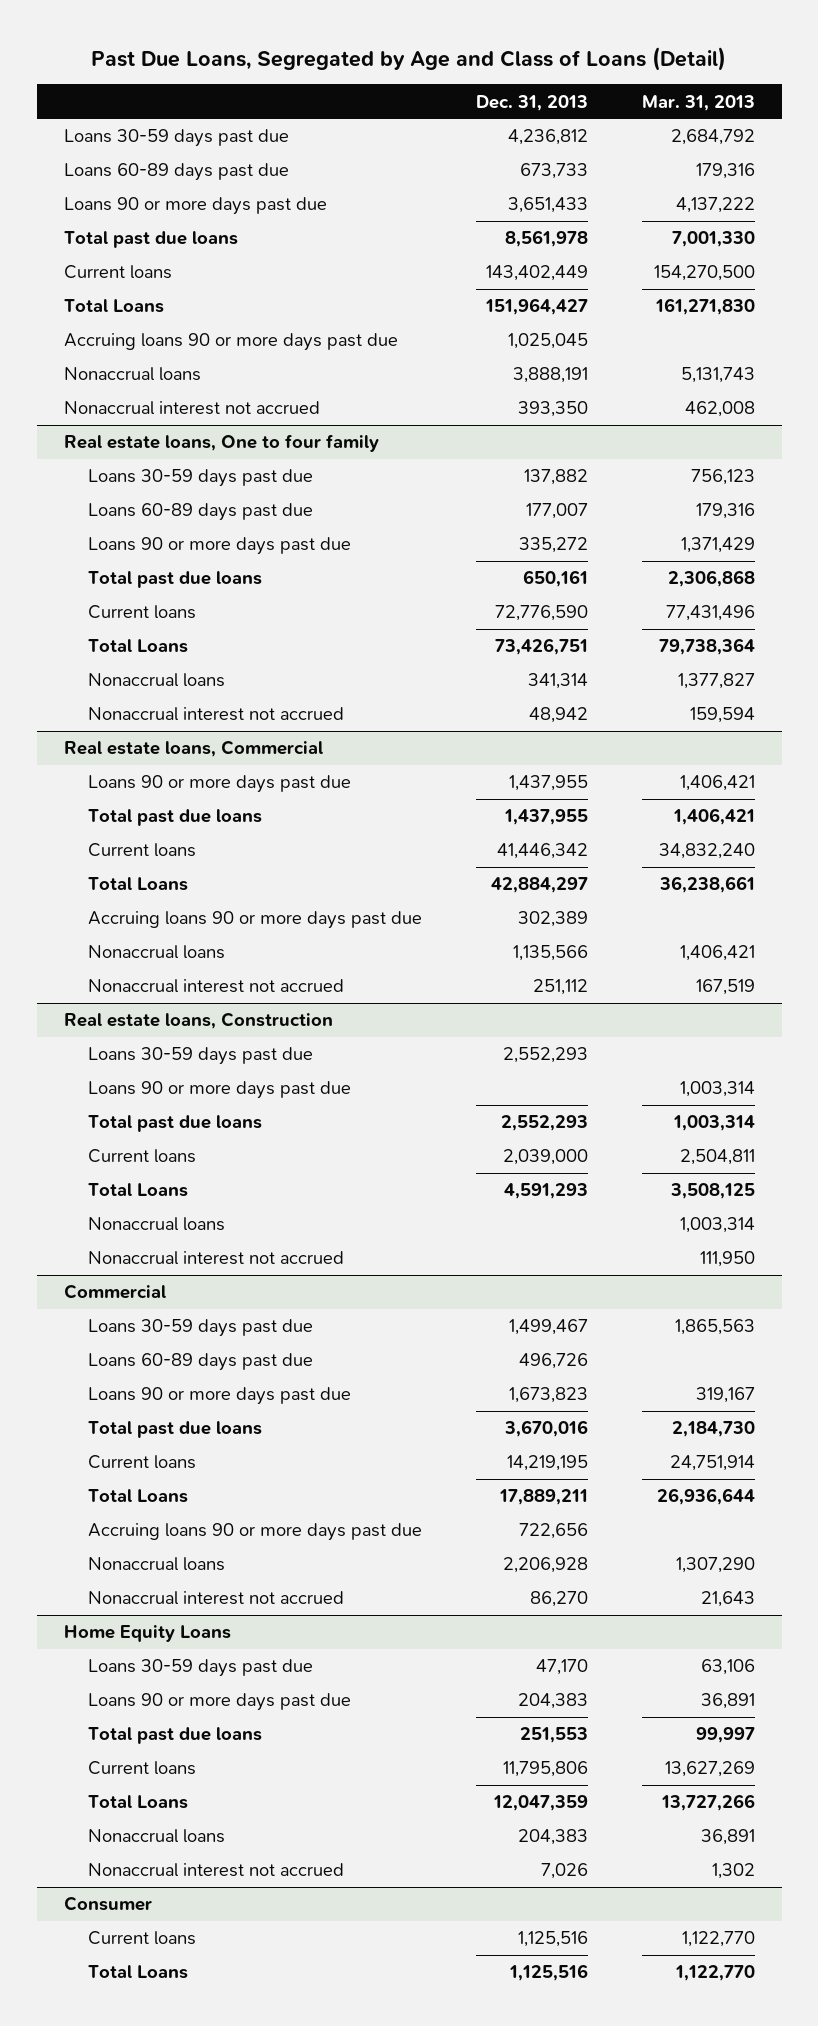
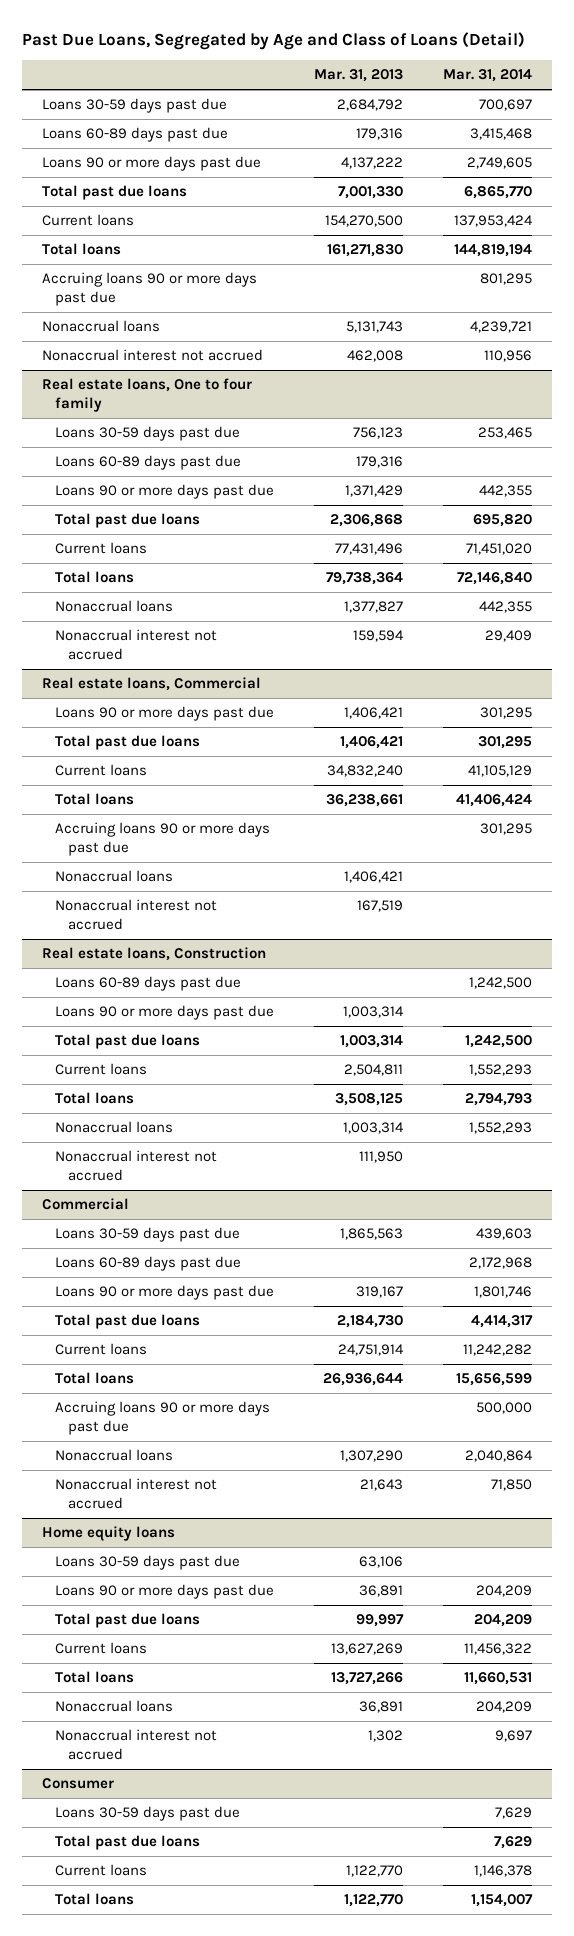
- | Dec. 31, 2013 | Mar. 31, 2013
+ | Mar. 31, 2013 | Mar. 31, 2014
- Total Loans | 151,964,427 | 161,271,830
+ Total loans | 161,271,830 | 144,819,194
@ Real estate loans, One to four family
- Total Loans | 73,426,751 | 79,738,364
+ Total loans | 79,738,364 | 72,146,840
@ Real estate loans, Commercial
- Total Loans | 42,884,297 | 36,238,661
+ Total loans | 36,238,661 | 41,406,424
@ Real estate loans, Construction
- Loans 30-59 days past due | 2,552,293 |
+ Loans 60-89 days past due | | 1,242,500
- Total Loans | 4,591,293 | 3,508,125
+ Total loans | 3,508,125 | 2,794,793
@ Commercial
- Total Loans | 17,889,211 | 26,936,644
+ Total loans | 26,936,644 | 15,656,599
- Home Equity Loans
+ Home equity loans
- Total Loans | 12,047,359 | 13,727,266
+ Total loans | 13,727,266 | 11,660,531
@ Consumer
+ Loans 30-59 days past due | | 7,629
+ Total past due loans | | 7,629
- Total Loans | 1,125,516 | 1,122,770
+ Total loans | 1,122,770 | 1,154,007

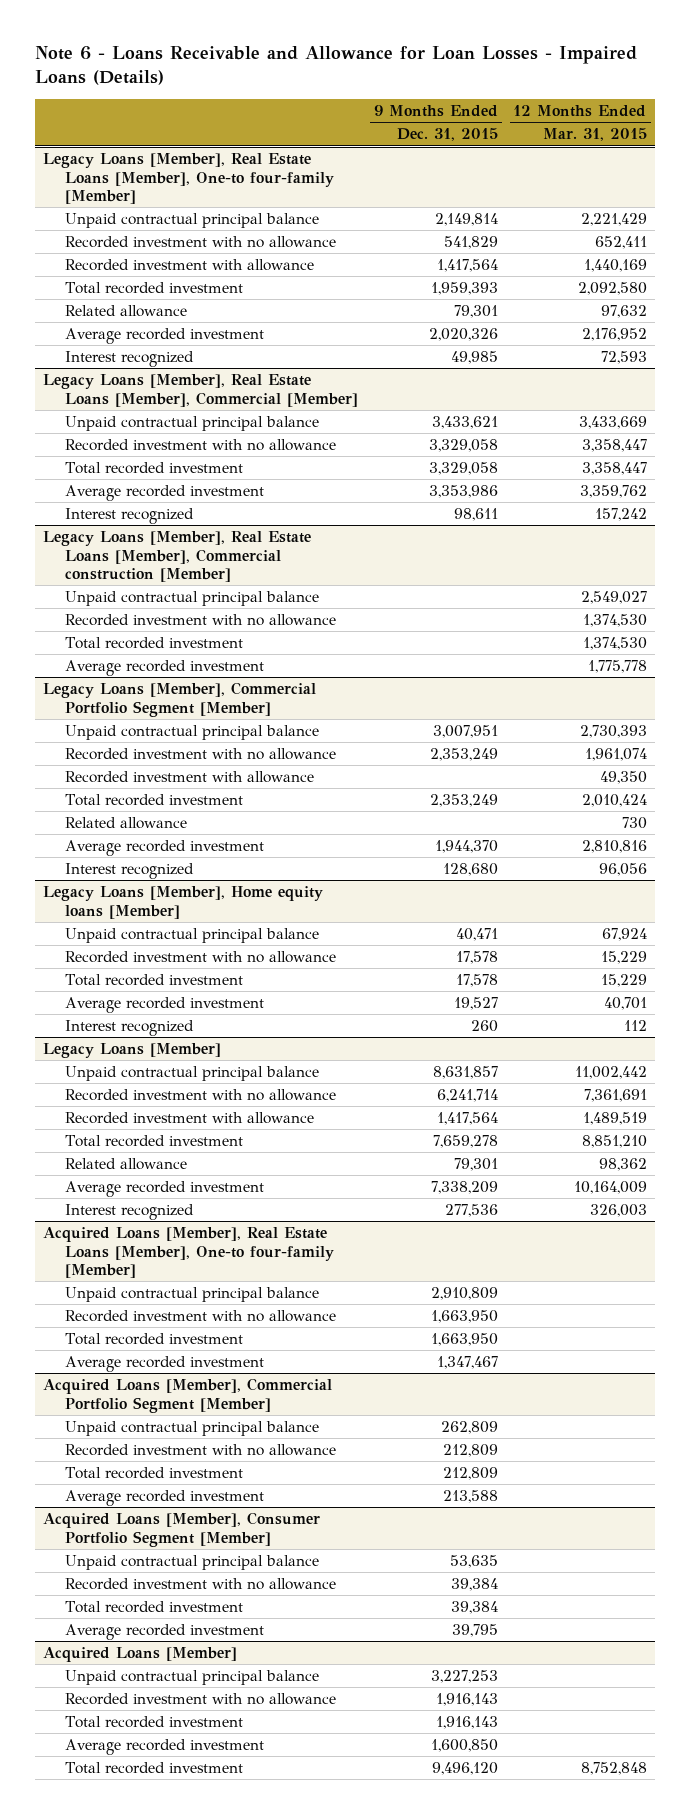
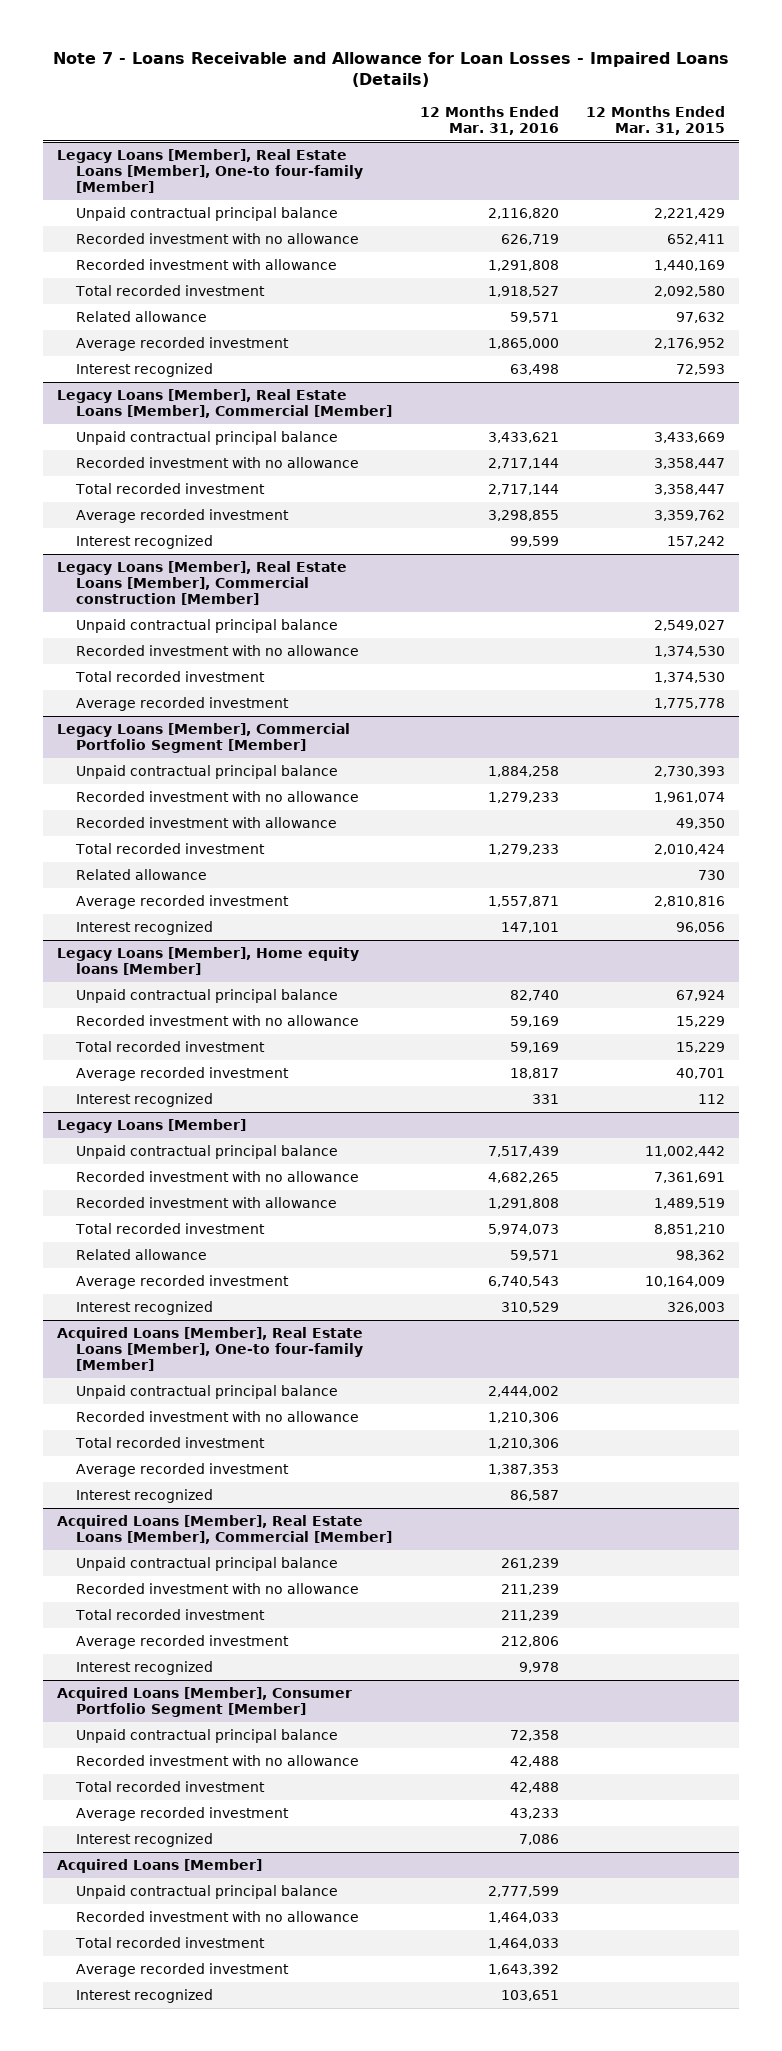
- Note 6 - Loans Receivable and Allowance for Loan Losses - Impaired Loans (Details)
+ Note 7 - Loans Receivable and Allowance for Loan Losses - Impaired Loans (Details)
- | 9 Months Ended Dec. 31, 2015 | 12 Months Ended Mar. 31, 2015
+ | 12 Months Ended Mar. 31, 2016 | 12 Months Ended Mar. 31, 2015
- Acquired Loans [Member], Commercial Portfolio Segment [Member]
@ Acquired Loans [Member], Real Estate Loans [Member], One-to four-family [Member]
+ Interest recognized | 86,587 |
+ Acquired Loans [Member], Real Estate Loans [Member], Commercial [Member]
+ Interest recognized | 9,978 |
@ Acquired Loans [Member], Consumer Portfolio Segment [Member]
+ Interest recognized | 7,086 |
@ Acquired Loans [Member]
- Total recorded investment | 9,496,120 | 8,752,848
+ Interest recognized | 103,651 |

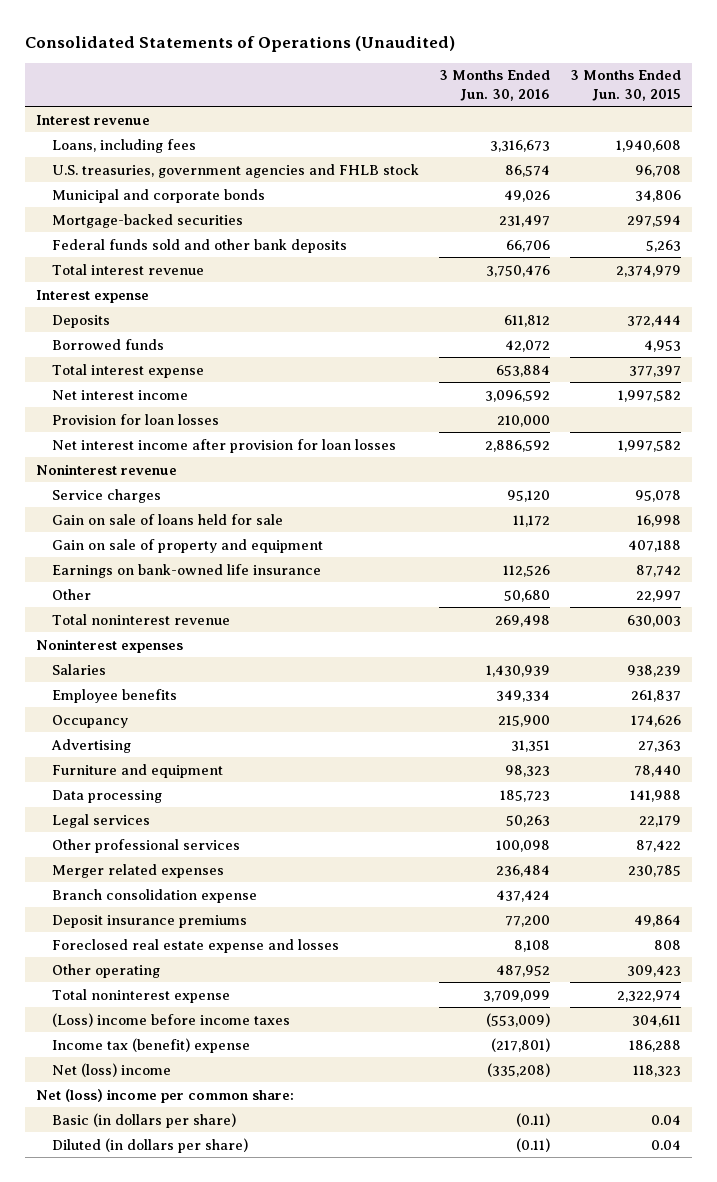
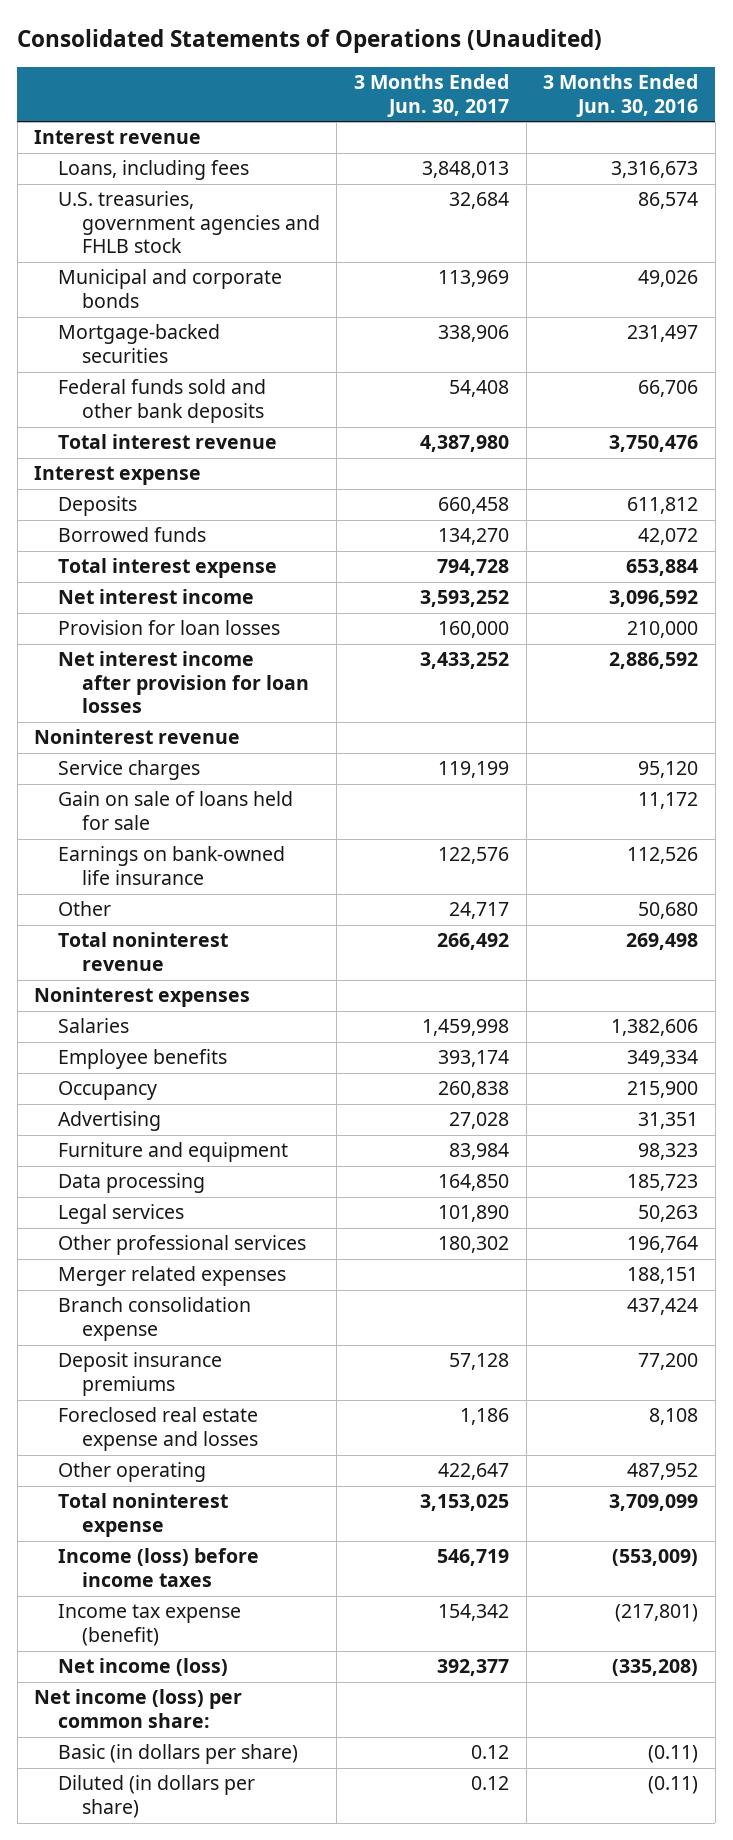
- | 3 Months Ended Jun. 30, 2016 | 3 Months Ended Jun. 30, 2015
+ | 3 Months Ended Jun. 30, 2017 | 3 Months Ended Jun. 30, 2016
- Gain on sale of property and equipment | | 407,188
- Salaries | 1,430,939 | 938,239
+ Salaries | 1,459,998 | 1,382,606
- Other professional services | 100,098 | 87,422
- Merger related expenses | 236,484 | 230,785
+ Other professional services | 180,302 | 196,764
+ Merger related expenses | | 188,151
- (Loss) income before income taxes | (553,009) | 304,611
- Income tax (benefit) expense | (217,801) | 186,288
- Net (loss) income | (335,208) | 118,323
- Net (loss) income per common share:
+ Income (loss) before income taxes | 546,719 | (553,009)
+ Income tax expense (benefit) | 154,342 | (217,801)
+ Net income (loss) | 392,377 | (335,208)
+ Net income (loss) per common share:

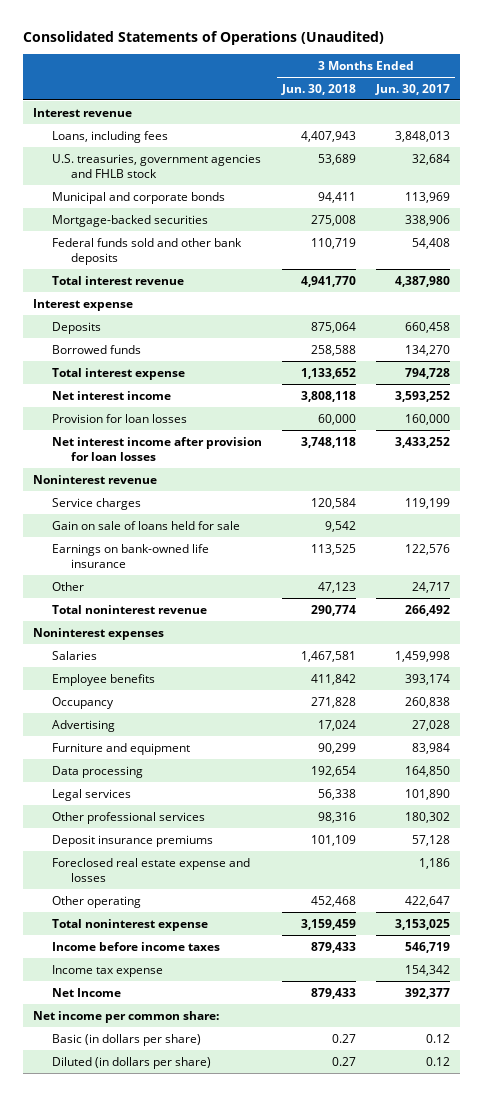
- | 3 Months Ended Jun. 30, 2017 | 3 Months Ended Jun. 30, 2016
+ | 3 Months Ended Jun. 30, 2018 | 3 Months Ended Jun. 30, 2017
- Merger related expenses | | 188,151
- Branch consolidation expense | | 437,424
- Income (loss) before income taxes | 546,719 | (553,009)
- Income tax expense (benefit) | 154,342 | (217,801)
- Net income (loss) | 392,377 | (335,208)
- Net income (loss) per common share:
+ Income before income taxes | 879,433 | 546,719
+ Income tax expense | | 154,342
+ Net Income | 879,433 | 392,377
+ Net income per common share:

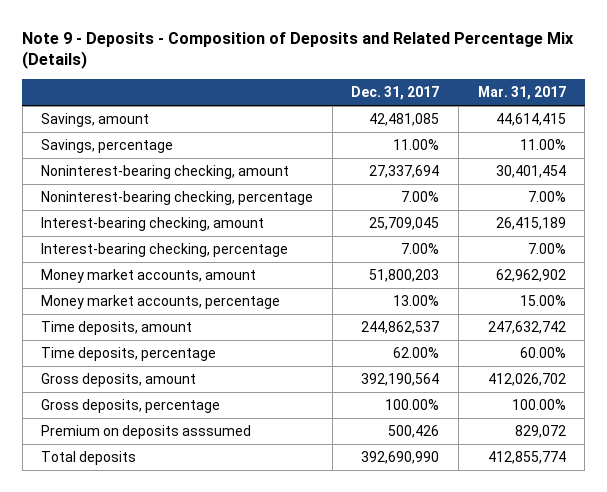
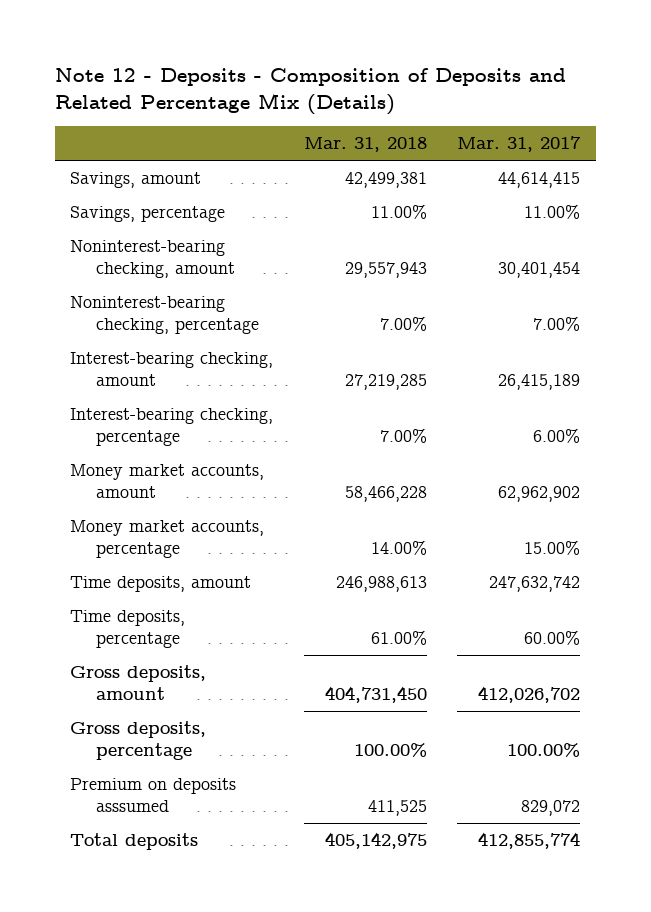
- Note 9 - Deposits - Composition of Deposits and Related Percentage Mix (Details)
+ Note 12 - Deposits - Composition of Deposits and Related Percentage Mix (Details)
- | Dec. 31, 2017 | Mar. 31, 2017
+ | Mar. 31, 2018 | Mar. 31, 2017
- Interest-bearing checking, percentage | 7.00% | 7.00%
+ Interest-bearing checking, percentage | 7.00% | 6.00%

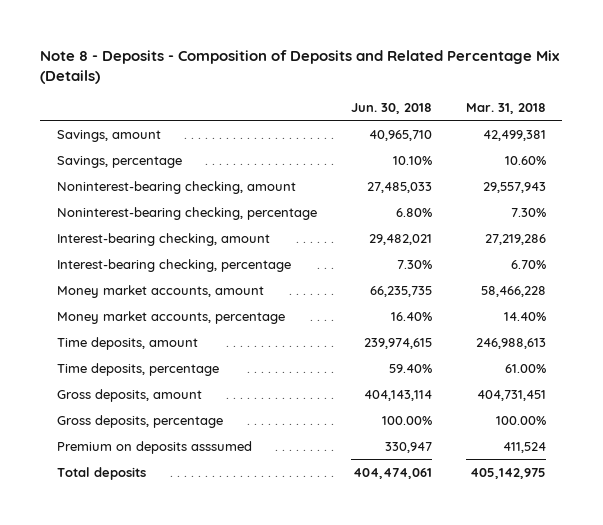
- Note 12 - Deposits - Composition of Deposits and Related Percentage Mix (Details)
+ Note 8 - Deposits - Composition of Deposits and Related Percentage Mix (Details)
- | Mar. 31, 2018 | Mar. 31, 2017
+ | Jun. 30, 2018 | Mar. 31, 2018
- Savings, percentage | 11.00% | 11.00%
+ Savings, percentage | 10.10% | 10.60%
- Noninterest-bearing checking, percentage | 7.00% | 7.00%
- Interest-bearing checking, amount | 27,219,285 | 26,415,189
- Interest-bearing checking, percentage | 7.00% | 6.00%
+ Noninterest-bearing checking, percentage | 6.80% | 7.30%
+ Interest-bearing checking, amount | 29,482,021 | 27,219,286
+ Interest-bearing checking, percentage | 7.30% | 6.70%
- Money market accounts, percentage | 14.00% | 15.00%
+ Money market accounts, percentage | 16.40% | 14.40%
- Gross deposits, amount | 404,731,450 | 412,026,702
+ Gross deposits, amount | 404,143,114 | 404,731,451
- Premium on deposits asssumed | 411,525 | 829,072
+ Premium on deposits asssumed | 330,947 | 411,524

